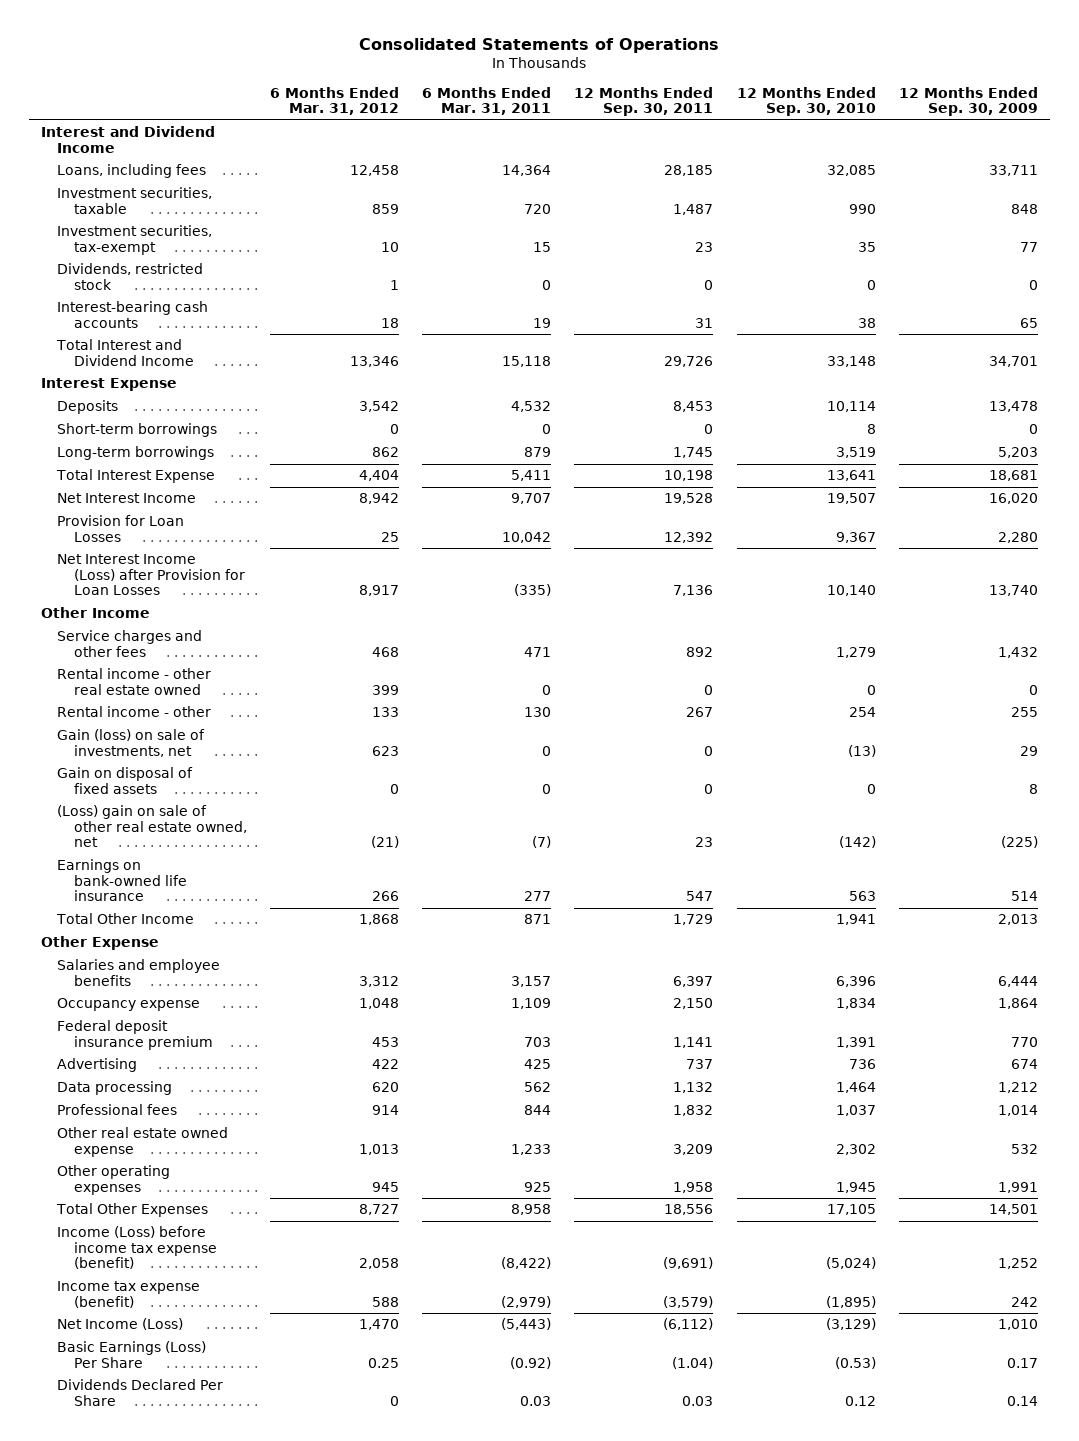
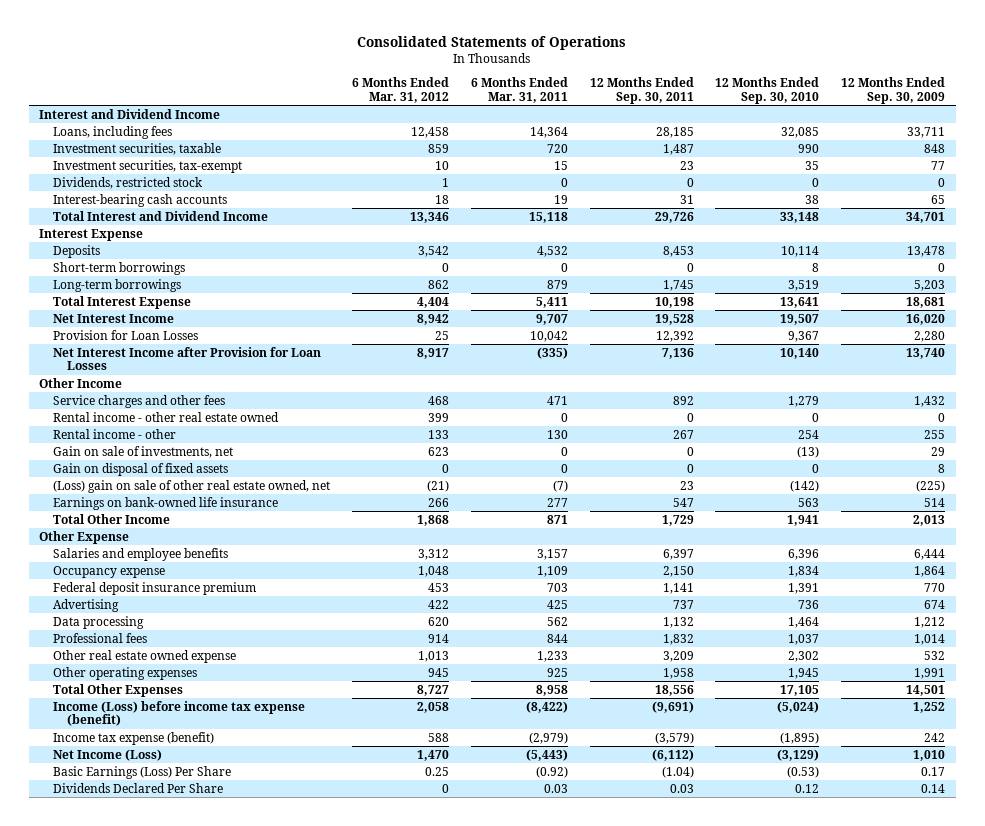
- Net Interest Income (Loss) after Provision for Loan Losses | 8,917 | (335) | 7,136 | 10,140 | 13,740
+ Net Interest Income after Provision for Loan Losses | 8,917 | (335) | 7,136 | 10,140 | 13,740
- Gain (loss) on sale of investments, net | 623 | 0 | 0 | (13) | 29
+ Gain on sale of investments, net | 623 | 0 | 0 | (13) | 29

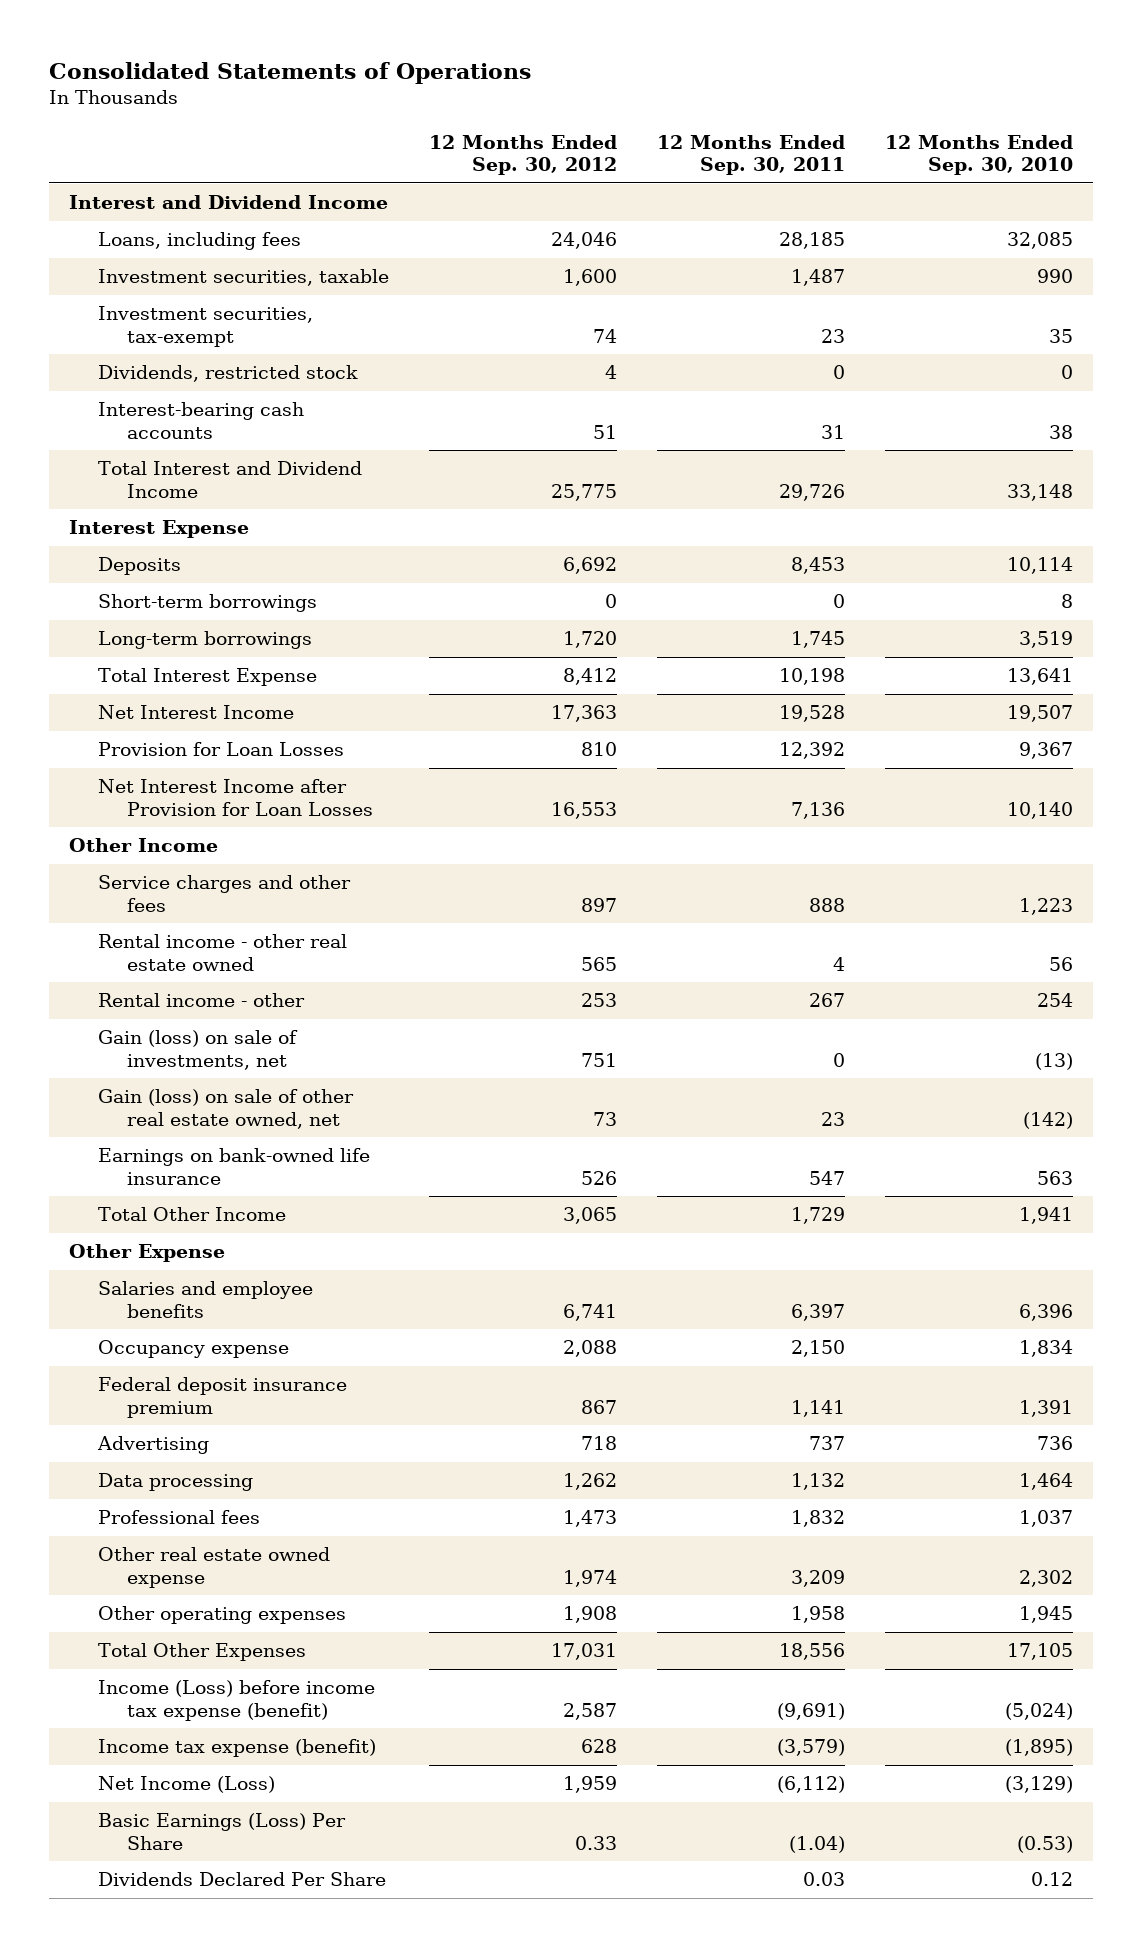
- | 6 Months Ended Mar. 31, 2012 | 6 Months Ended Mar. 31, 2011 | 12 Months Ended Sep. 30, 2011 | 12 Months Ended Sep. 30, 2010 | 12 Months Ended Sep. 30, 2009
+ | 12 Months Ended Sep. 30, 2012 | 12 Months Ended Sep. 30, 2011 | 12 Months Ended Sep. 30, 2010
- Service charges and other fees | 468 | 471 | 892 | 1,279 | 1,432
- Rental income - other real estate owned | 399 | 0 | 0 | 0 | 0
+ Service charges and other fees | 897 | 888 | 1,223
+ Rental income - other real estate owned | 565 | 4 | 56
- Gain on sale of investments, net | 623 | 0 | 0 | (13) | 29
- Gain on disposal of fixed assets | 0 | 0 | 0 | 0 | 8
- (Loss) gain on sale of other real estate owned, net | (21) | (7) | 23 | (142) | (225)
+ Gain (loss) on sale of investments, net | 751 | 0 | (13)
+ Gain (loss) on sale of other real estate owned, net | 73 | 23 | (142)

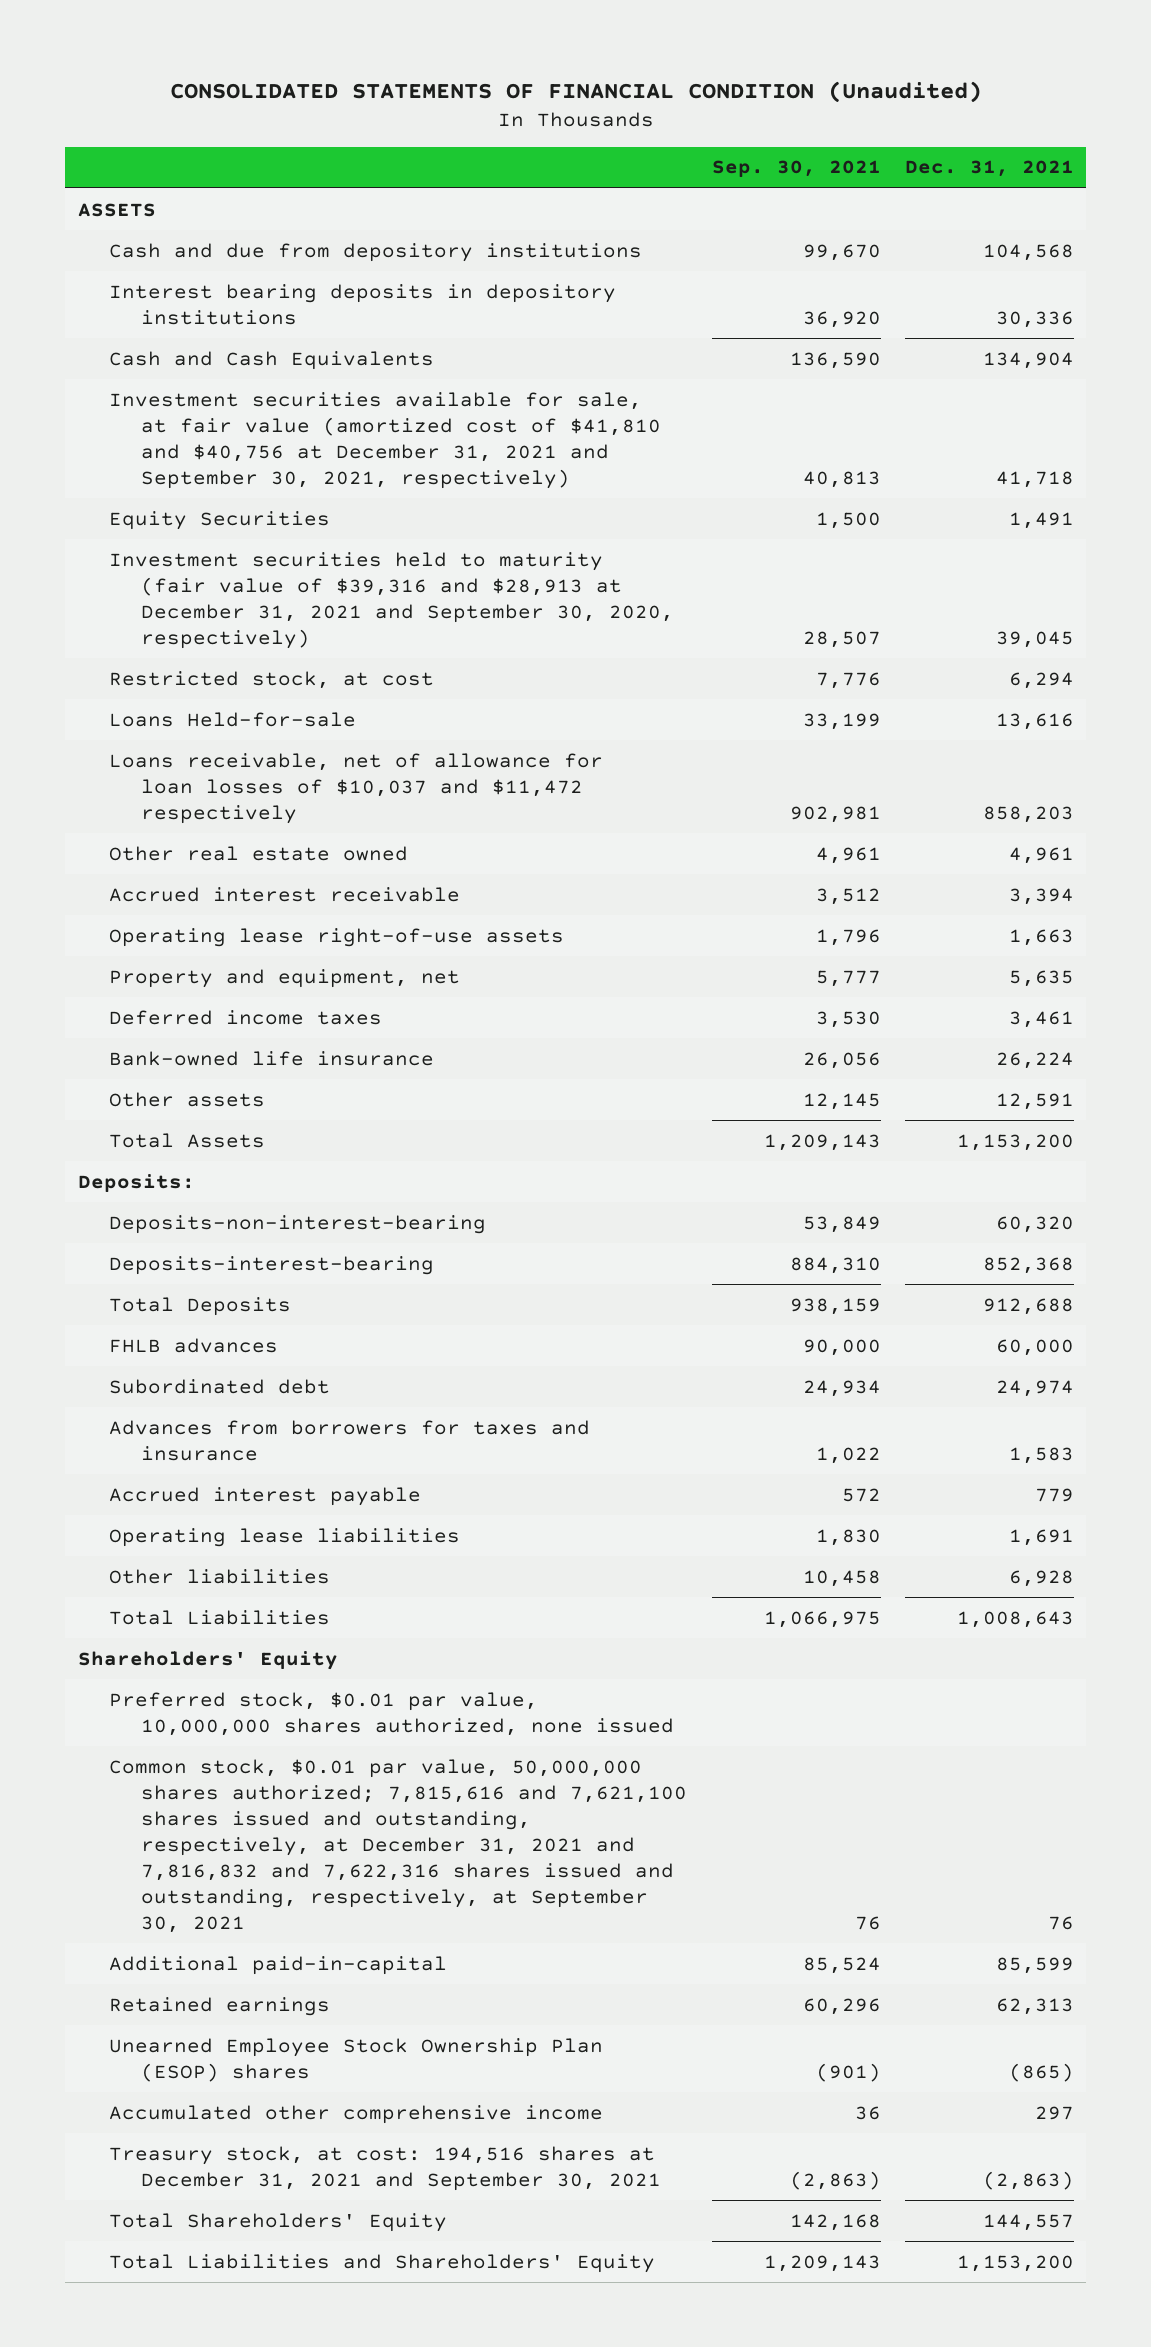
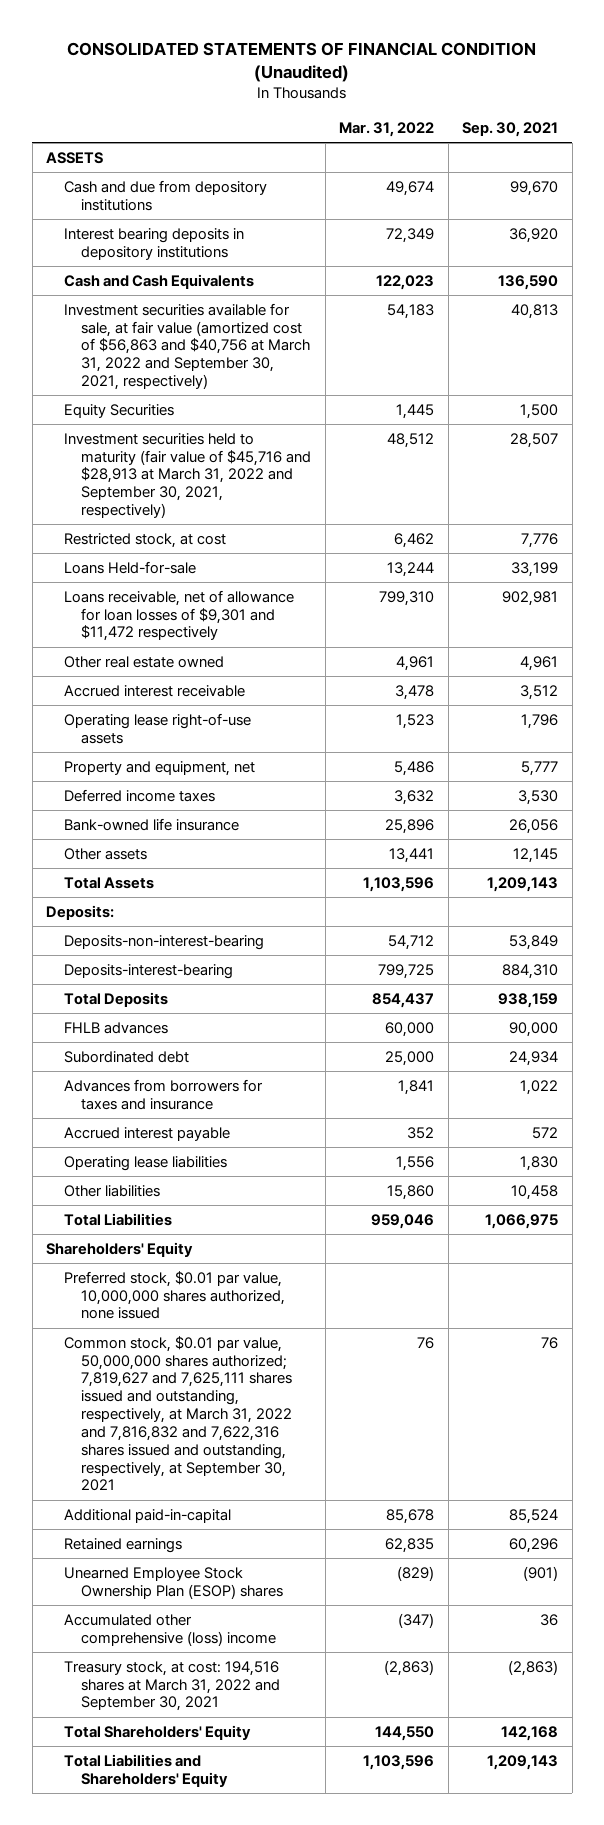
- | Sep. 30, 2021 | Dec. 31, 2021
+ | Mar. 31, 2022 | Sep. 30, 2021
- Investment securities available for sale, at fair value (amortized cost of $41,810 and $40,756 at December 31, 2021 and September 30, 2021, respectively) | 40,813 | 41,718
+ Investment securities available for sale, at fair value (amortized cost of $56,863 and $40,756 at March 31, 2022 and September 30, 2021, respectively) | 54,183 | 40,813
- Investment securities held to maturity (fair value of $39,316 and $28,913 at December 31, 2021 and September 30, 2020, respectively) | 28,507 | 39,045
+ Investment securities held to maturity (fair value of $45,716 and $28,913 at March 31, 2022 and September 30, 2021, respectively) | 48,512 | 28,507
- Loans receivable, net of allowance for loan losses of $10,037 and $11,472 respectively | 902,981 | 858,203
+ Loans receivable, net of allowance for loan losses of $9,301 and $11,472 respectively | 799,310 | 902,981
- Common stock, $0.01 par value, 50,000,000 shares authorized; 7,815,616 and 7,621,100 shares issued and outstanding, respectively, at December 31, 2021 and 7,816,832 and 7,622,316 shares issued and outstanding, respectively, at September 30, 2021 | 76 | 76
+ Common stock, $0.01 par value, 50,000,000 shares authorized; 7,819,627 and 7,625,111 shares issued and outstanding, respectively, at March 31, 2022 and 7,816,832 and 7,622,316 shares issued and outstanding, respectively, at September 30, 2021 | 76 | 76
- Accumulated other comprehensive income | 36 | 297
- Treasury stock, at cost: 194,516 shares at December 31, 2021 and September 30, 2021 | (2,863) | (2,863)
+ Accumulated other comprehensive (loss) income | (347) | 36
+ Treasury stock, at cost: 194,516 shares at March 31, 2022 and September 30, 2021 | (2,863) | (2,863)

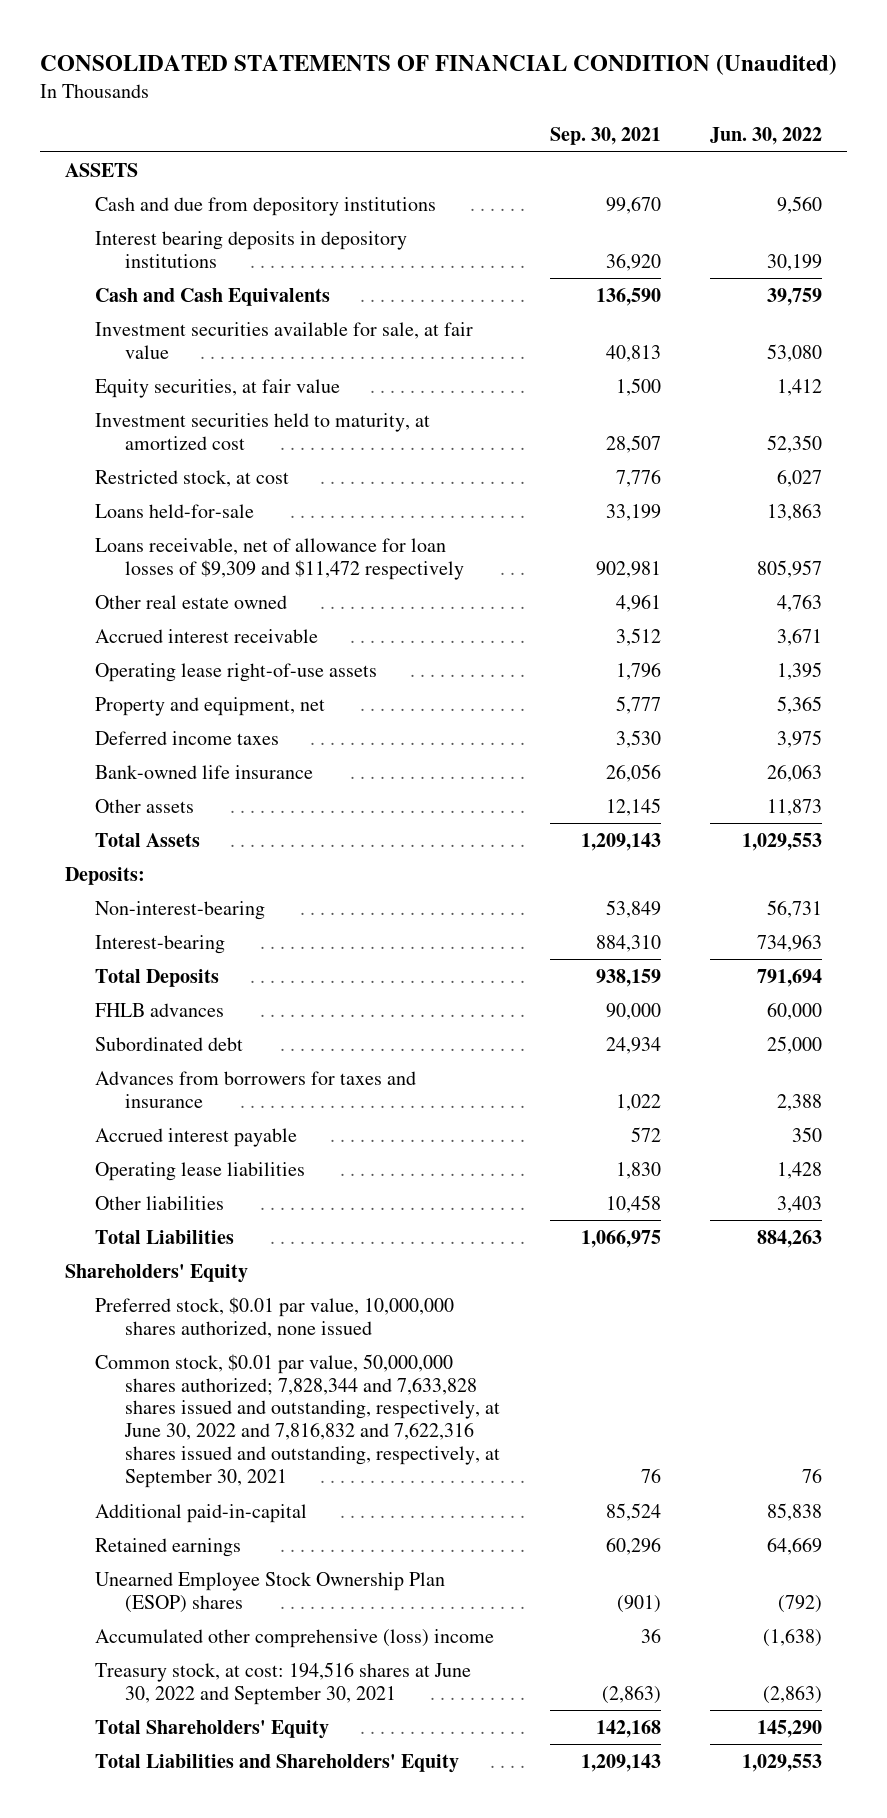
- | Mar. 31, 2022 | Sep. 30, 2021
+ | Sep. 30, 2021 | Jun. 30, 2022
- Investment securities available for sale, at fair value (amortized cost of $56,863 and $40,756 at March 31, 2022 and September 30, 2021, respectively) | 54,183 | 40,813
- Equity Securities | 1,445 | 1,500
- Investment securities held to maturity (fair value of $45,716 and $28,913 at March 31, 2022 and September 30, 2021, respectively) | 48,512 | 28,507
+ Investment securities available for sale, at fair value | 40,813 | 53,080
+ Equity securities, at fair value | 1,500 | 1,412
+ Investment securities held to maturity, at amortized cost | 28,507 | 52,350
- Loans Held-for-sale | 13,244 | 33,199
- Loans receivable, net of allowance for loan losses of $9,301 and $11,472 respectively | 799,310 | 902,981
+ Loans held-for-sale | 33,199 | 13,863
+ Loans receivable, net of allowance for loan losses of $9,309 and $11,472 respectively | 902,981 | 805,957
- Deposits-non-interest-bearing | 54,712 | 53,849
- Deposits-interest-bearing | 799,725 | 884,310
+ Non-interest-bearing | 53,849 | 56,731
+ Interest-bearing | 884,310 | 734,963
- Common stock, $0.01 par value, 50,000,000 shares authorized; 7,819,627 and 7,625,111 shares issued and outstanding, respectively, at March 31, 2022 and 7,816,832 and 7,622,316 shares issued and outstanding, respectively, at September 30, 2021 | 76 | 76
+ Common stock, $0.01 par value, 50,000,000 shares authorized; 7,828,344 and 7,633,828 shares issued and outstanding, respectively, at June 30, 2022 and 7,816,832 and 7,622,316 shares issued and outstanding, respectively, at September 30, 2021 | 76 | 76
- Treasury stock, at cost: 194,516 shares at March 31, 2022 and September 30, 2021 | (2,863) | (2,863)
+ Treasury stock, at cost: 194,516 shares at June 30, 2022 and September 30, 2021 | (2,863) | (2,863)

